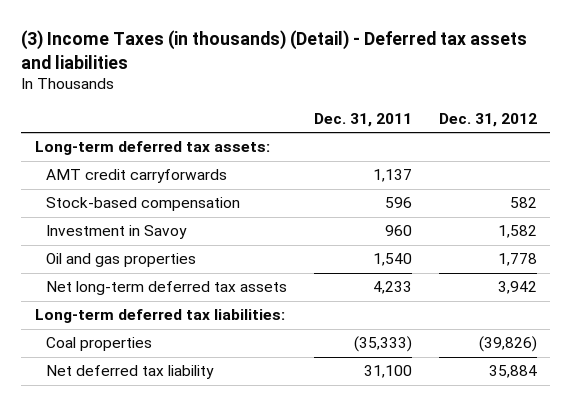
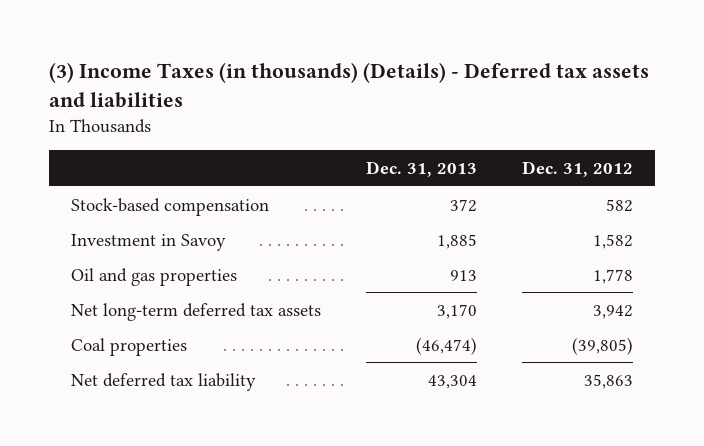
- (3) Income Taxes (in thousands) (Detail) - Deferred tax assets and liabilities
+ (3) Income Taxes (in thousands) (Details) - Deferred tax assets and liabilities
- | Dec. 31, 2011 | Dec. 31, 2012
+ | Dec. 31, 2013 | Dec. 31, 2012
- Long-term deferred tax assets:
- AMT credit carryforwards | 1,137 |
- Long-term deferred tax liabilities:
- Coal properties | (35,333) | (39,826)
- Net deferred tax liability | 31,100 | 35,884
+ Coal properties | (46,474) | (39,805)
+ Net deferred tax liability | 43,304 | 35,863

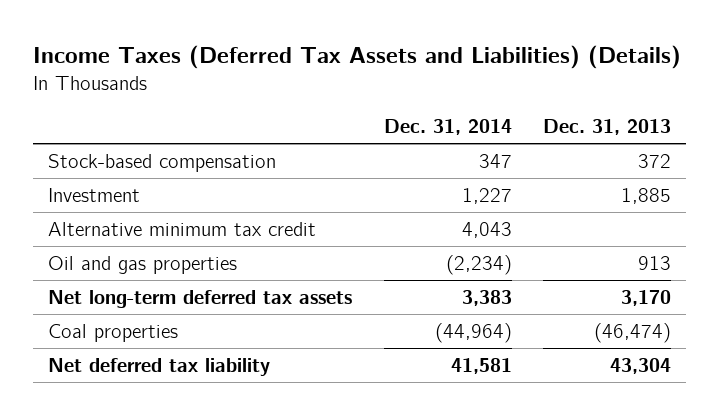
- (3) Income Taxes (in thousands) (Details) - Deferred tax assets and liabilities
+ Income Taxes (Deferred Tax Assets and Liabilities) (Details)
- | Dec. 31, 2013 | Dec. 31, 2012
+ | Dec. 31, 2014 | Dec. 31, 2013
- Investment in Savoy | 1,885 | 1,582
+ Investment | 1,227 | 1,885
+ Alternative minimum tax credit | 4,043 |

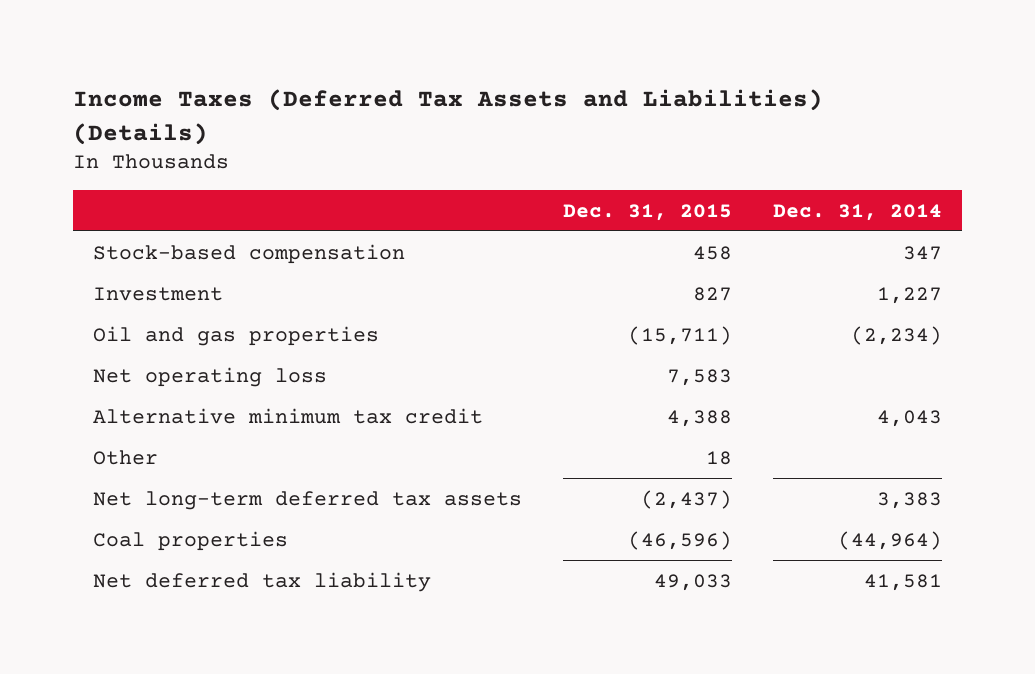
- | Dec. 31, 2014 | Dec. 31, 2013
+ | Dec. 31, 2015 | Dec. 31, 2014
+ Net operating loss | 7,583 |
moved down: Alternative minimum tax credit | 4,388 | 4,043
+ Other | 18 |

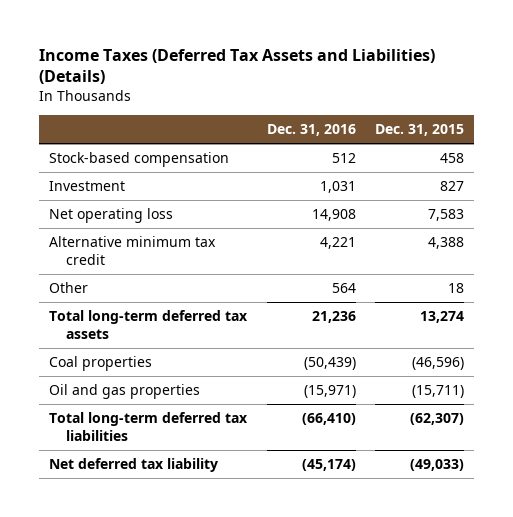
- | Dec. 31, 2015 | Dec. 31, 2014
+ | Dec. 31, 2016 | Dec. 31, 2015
- Net long-term deferred tax assets | (2,437) | 3,383
+ Total long-term deferred tax assets | 21,236 | 13,274
- Net deferred tax liability | 49,033 | 41,581
moved down: Oil and gas properties | (15,971) | (15,711)
+ Total long-term deferred tax liabilities | (66,410) | (62,307)
+ Net deferred tax liability | (45,174) | (49,033)

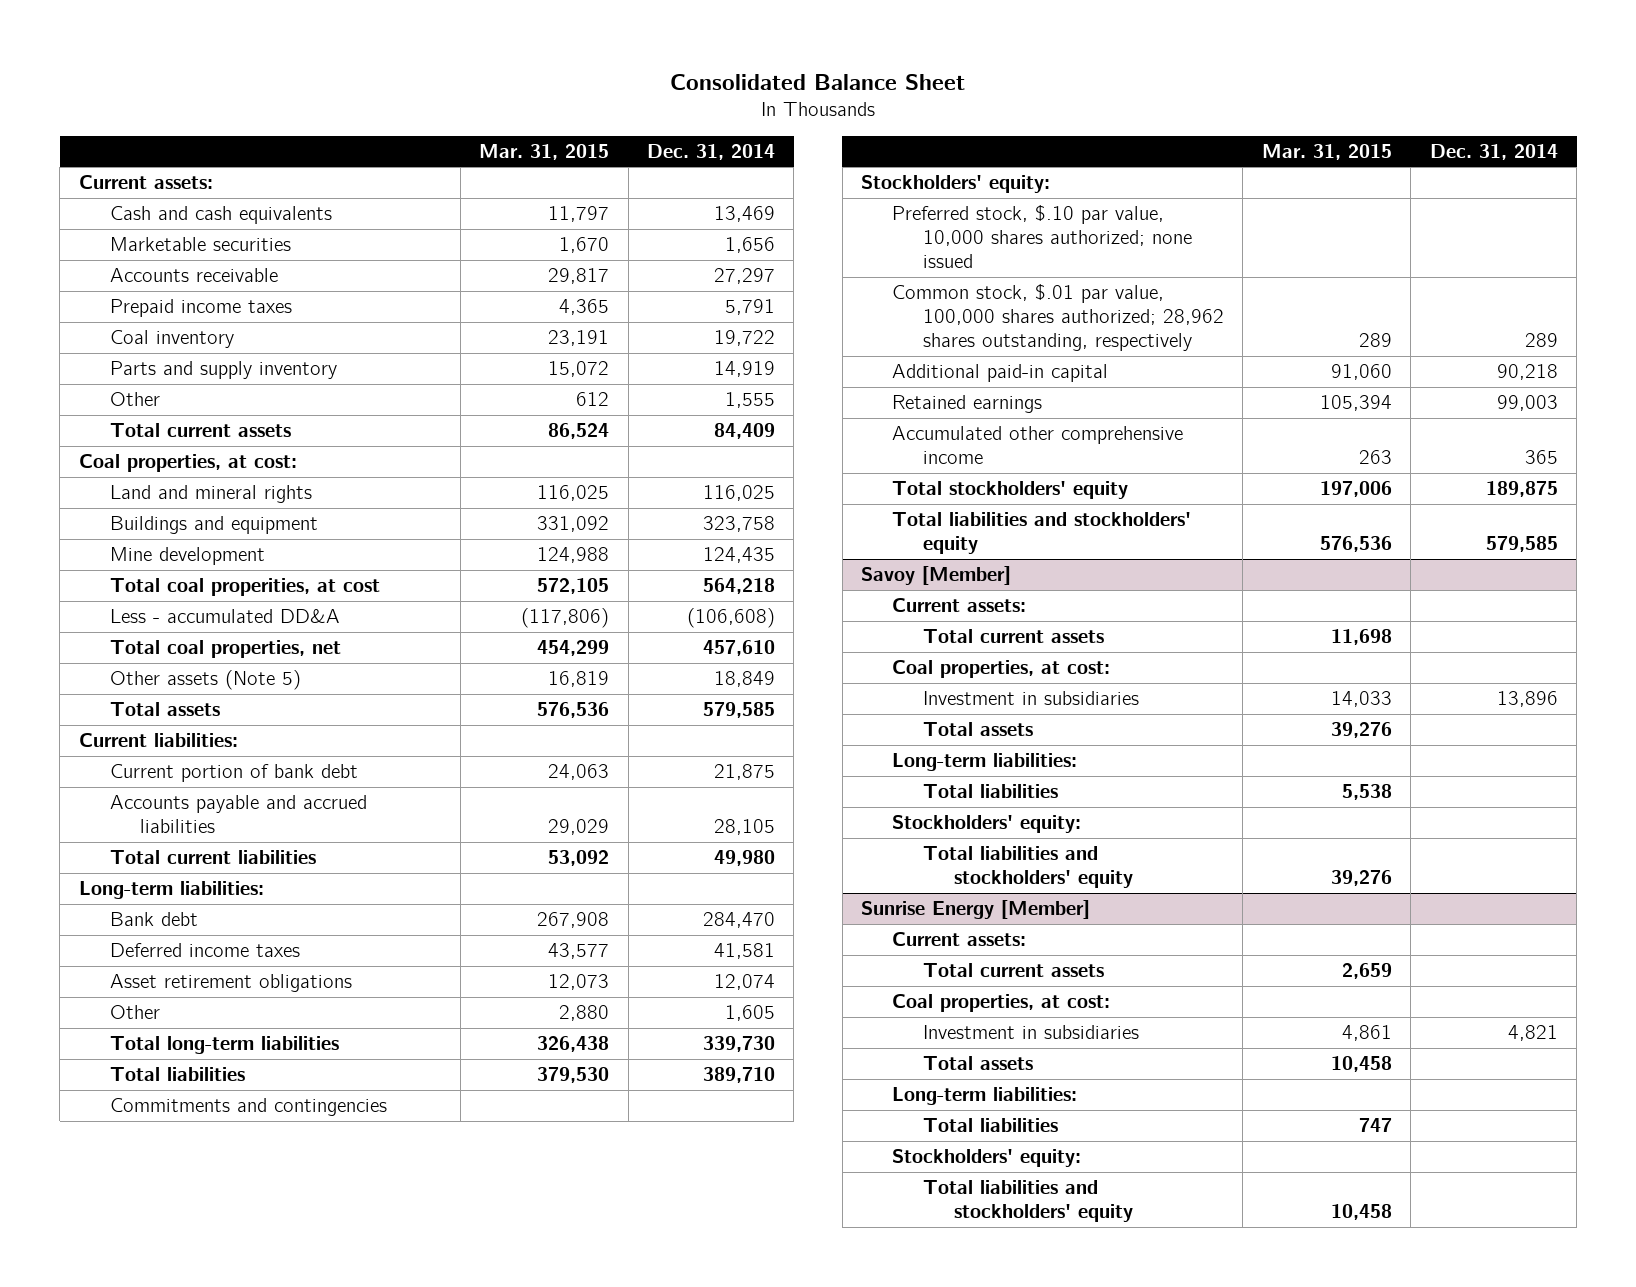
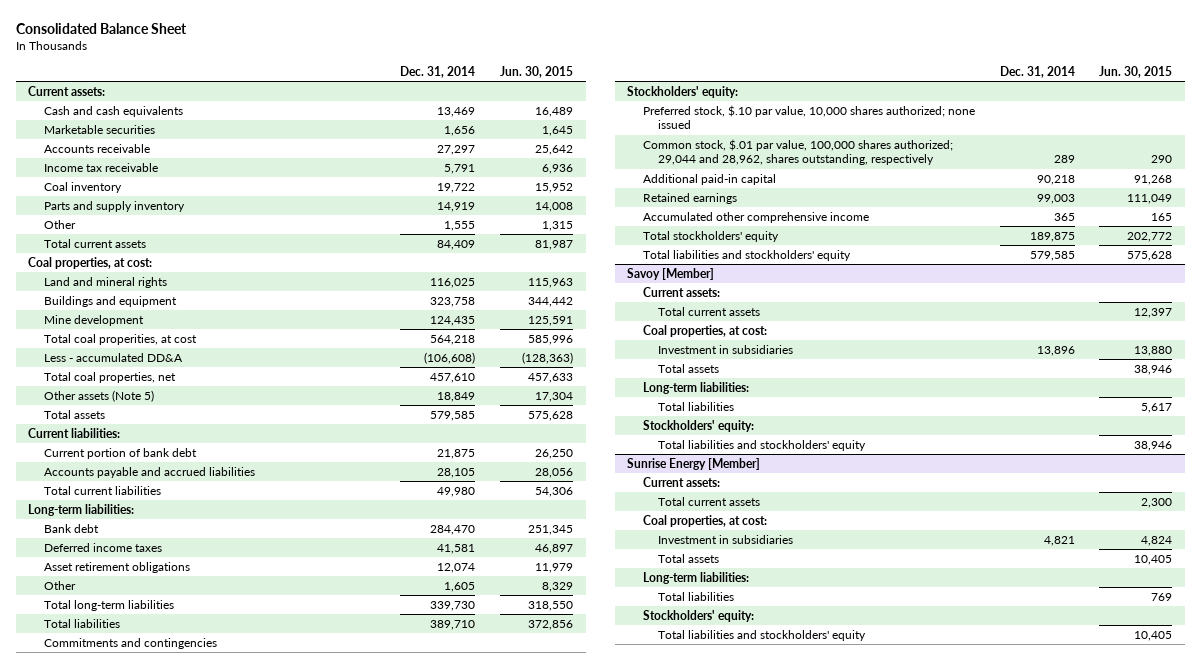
- | Mar. 31, 2015 | Dec. 31, 2014
+ | Dec. 31, 2014 | Jun. 30, 2015
- Prepaid income taxes | 4,365 | 5,791
+ Income tax receivable | 5,791 | 6,936
- Common stock, $.01 par value, 100,000 shares authorized; 28,962 shares outstanding, respectively | 289 | 289
+ Common stock, $.01 par value, 100,000 shares authorized; 29,044 and 28,962, shares outstanding, respectively | 289 | 290

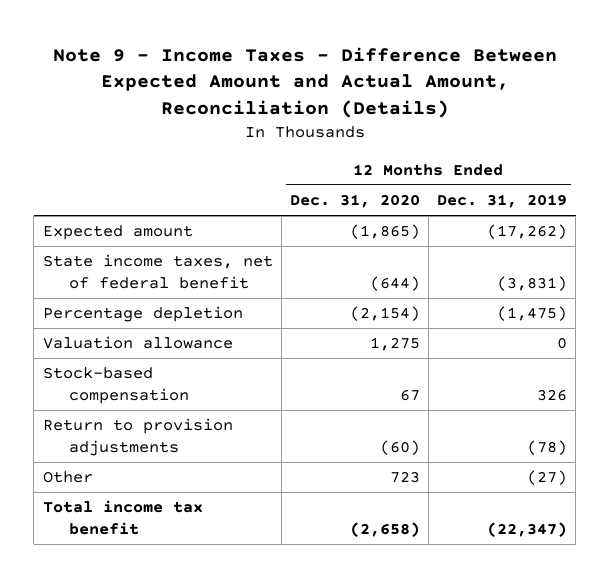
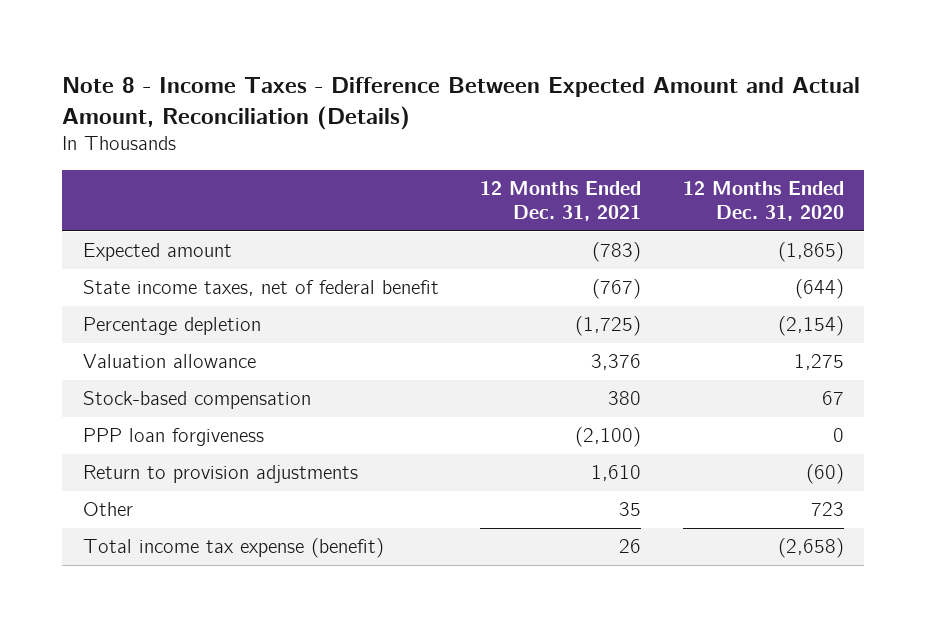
- Note 9 - Income Taxes - Difference Between Expected Amount and Actual Amount, Reconciliation (Details)
+ Note 8 - Income Taxes - Difference Between Expected Amount and Actual Amount, Reconciliation (Details)
- | 12 Months Ended Dec. 31, 2020 | 12 Months Ended Dec. 31, 2019
+ | 12 Months Ended Dec. 31, 2021 | 12 Months Ended Dec. 31, 2020
+ PPP loan forgiveness | (2,100) | 0
- Total income tax benefit | (2,658) | (22,347)
+ Total income tax expense (benefit) | 26 | (2,658)

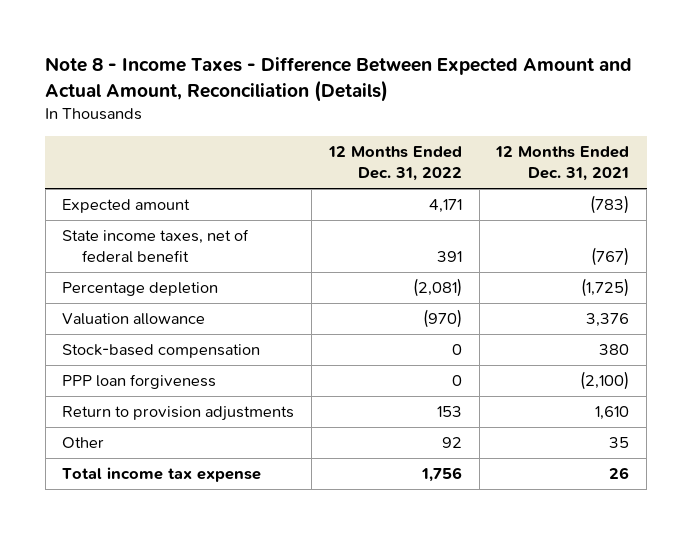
- | 12 Months Ended Dec. 31, 2021 | 12 Months Ended Dec. 31, 2020
+ | 12 Months Ended Dec. 31, 2022 | 12 Months Ended Dec. 31, 2021
- Total income tax expense (benefit) | 26 | (2,658)
+ Total income tax expense | 1,756 | 26

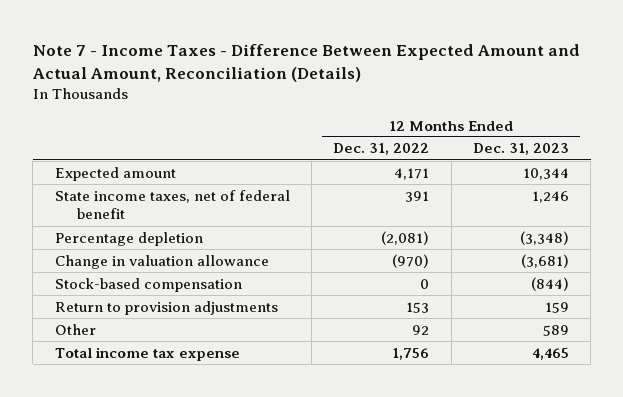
- Note 8 - Income Taxes - Difference Between Expected Amount and Actual Amount, Reconciliation (Details)
+ Note 7 - Income Taxes - Difference Between Expected Amount and Actual Amount, Reconciliation (Details)
- | 12 Months Ended Dec. 31, 2022 | 12 Months Ended Dec. 31, 2021
+ | 12 Months Ended Dec. 31, 2022 | 12 Months Ended Dec. 31, 2023
- Valuation allowance | (970) | 3,376
+ Change in valuation allowance | (970) | (3,681)
- PPP loan forgiveness | 0 | (2,100)

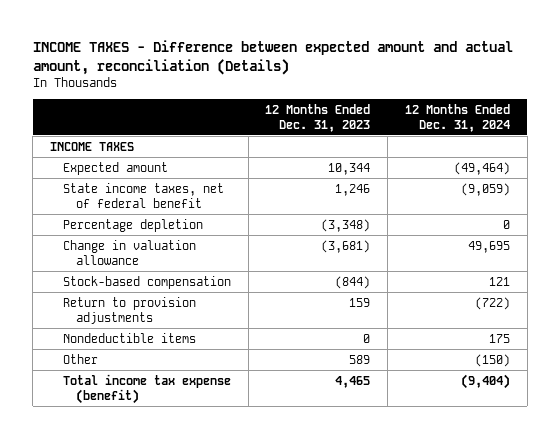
- Note 7 - Income Taxes - Difference Between Expected Amount and Actual Amount, Reconciliation (Details)
+ INCOME TAXES - Difference between expected amount and actual amount, reconciliation (Details)
- | 12 Months Ended Dec. 31, 2022 | 12 Months Ended Dec. 31, 2023
+ | 12 Months Ended Dec. 31, 2023 | 12 Months Ended Dec. 31, 2024
+ INCOME TAXES
+ Nondeductible items | 0 | 175
- Total income tax expense | 1,756 | 4,465
+ Total income tax expense (benefit) | 4,465 | (9,404)

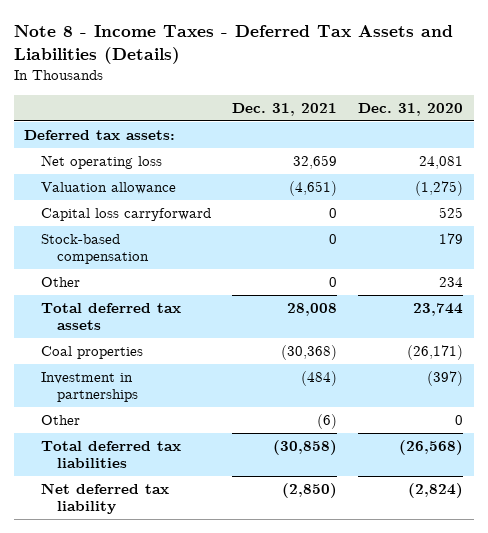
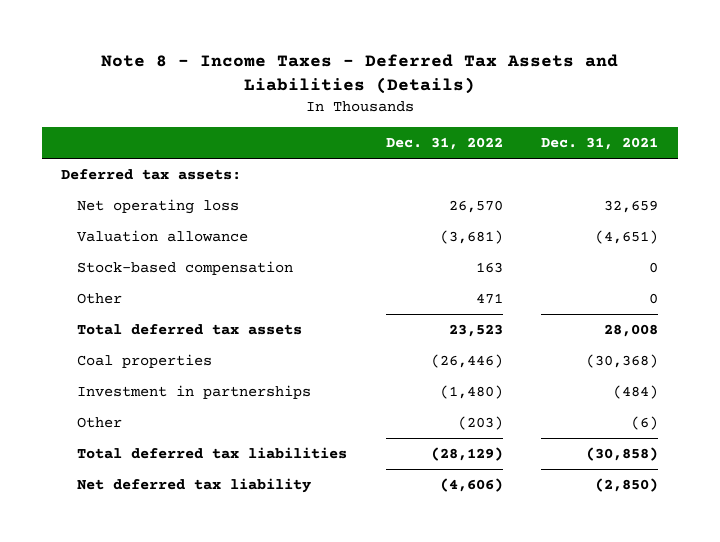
- | Dec. 31, 2021 | Dec. 31, 2020
+ | Dec. 31, 2022 | Dec. 31, 2021
- Capital loss carryforward | 0 | 525

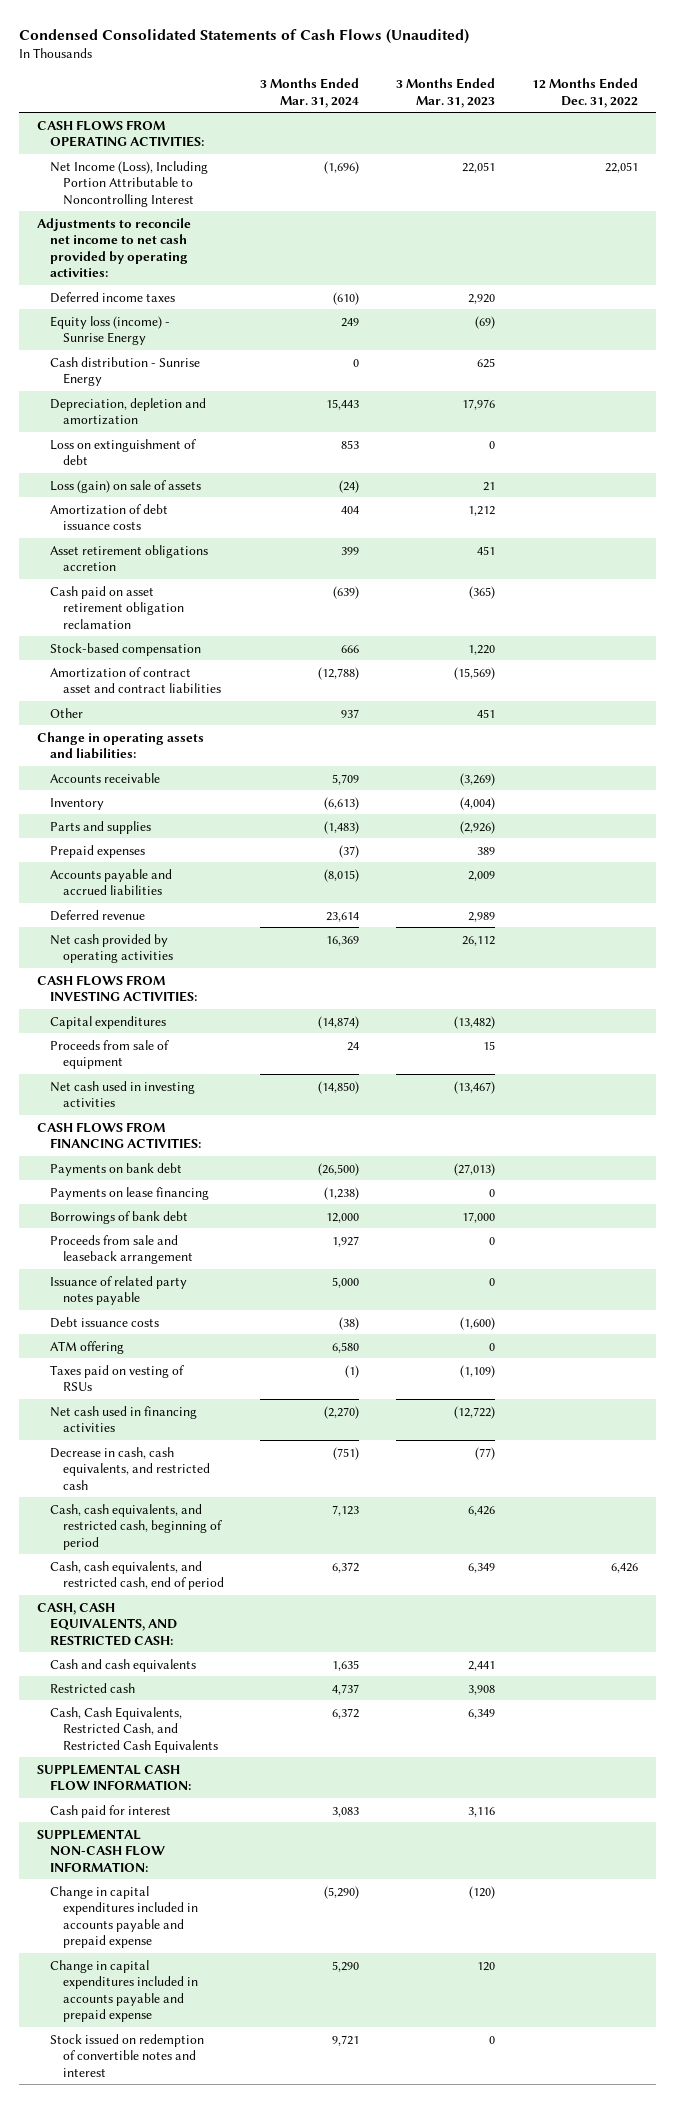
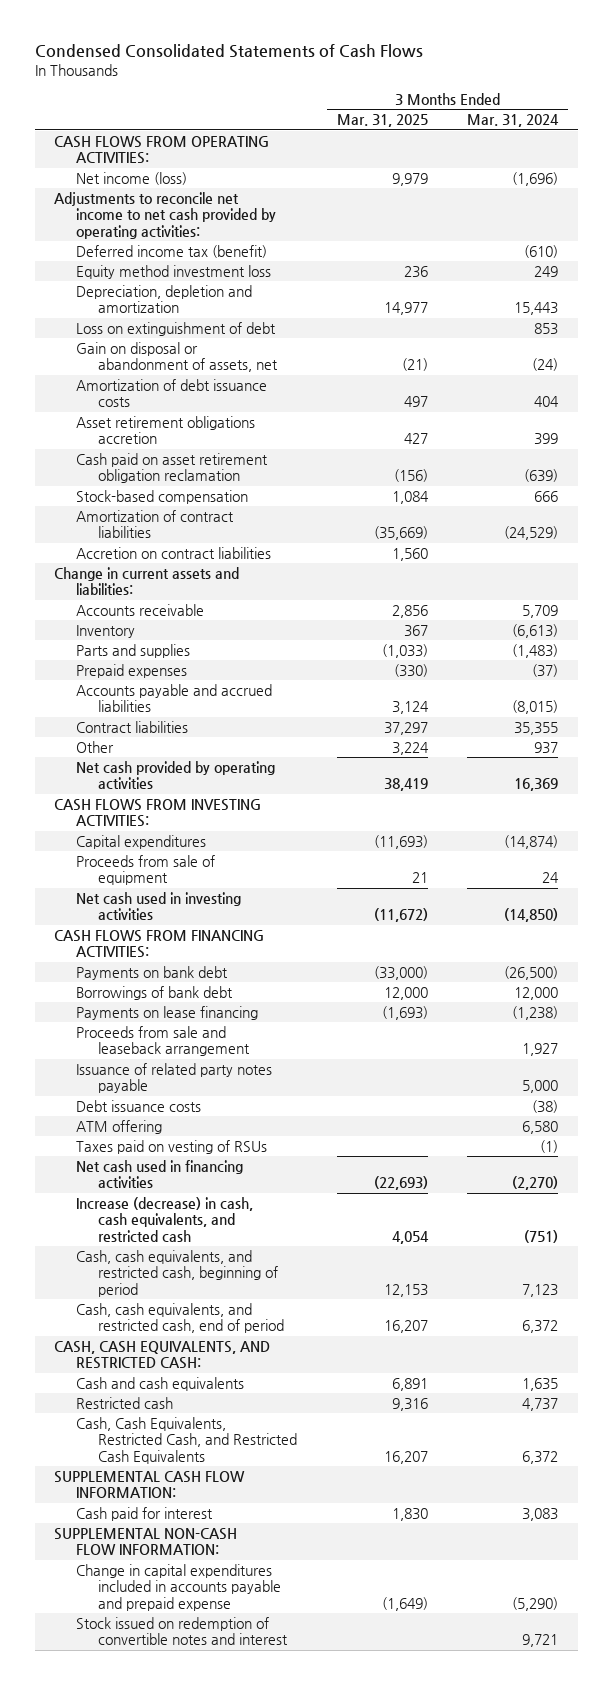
- Condensed Consolidated Statements of Cash Flows (Unaudited)
+ Condensed Consolidated Statements of Cash Flows
- | 3 Months Ended Mar. 31, 2024 | 3 Months Ended Mar. 31, 2023 | 12 Months Ended Dec. 31, 2022
+ | 3 Months Ended Mar. 31, 2025 | 3 Months Ended Mar. 31, 2024
- Net Income (Loss), Including Portion Attributable to Noncontrolling Interest | (1,696) | 22,051 | 22,051
+ Net income (loss) | 9,979 | (1,696)
- Deferred income taxes | (610) | 2,920 |
- Equity loss (income) - Sunrise Energy | 249 | (69) |
- Cash distribution - Sunrise Energy | 0 | 625 |
+ Deferred income tax (benefit) | | (610)
+ Equity method investment loss | 236 | 249
- Loss (gain) on sale of assets | (24) | 21 |
+ Gain on disposal or abandonment of assets, net | (21) | (24)
- Amortization of contract asset and contract liabilities | (12,788) | (15,569) |
- Change in operating assets and liabilities:
+ Amortization of contract liabilities | (35,669) | (24,529)
+ Accretion on contract liabilities | 1,560 |
+ Change in current assets and liabilities:
- Deferred revenue | 23,614 | 2,989 |
+ Contract liabilities | 37,297 | 35,355
moved down: Other | 3,224 | 937
moved down: Payments on lease financing | (1,693) | (1,238)
- Decrease in cash, cash equivalents, and restricted cash | (751) | (77) |
+ Increase (decrease) in cash, cash equivalents, and restricted cash | 4,054 | (751)
- Change in capital expenditures included in accounts payable and prepaid expense | 5,290 | 120 |

